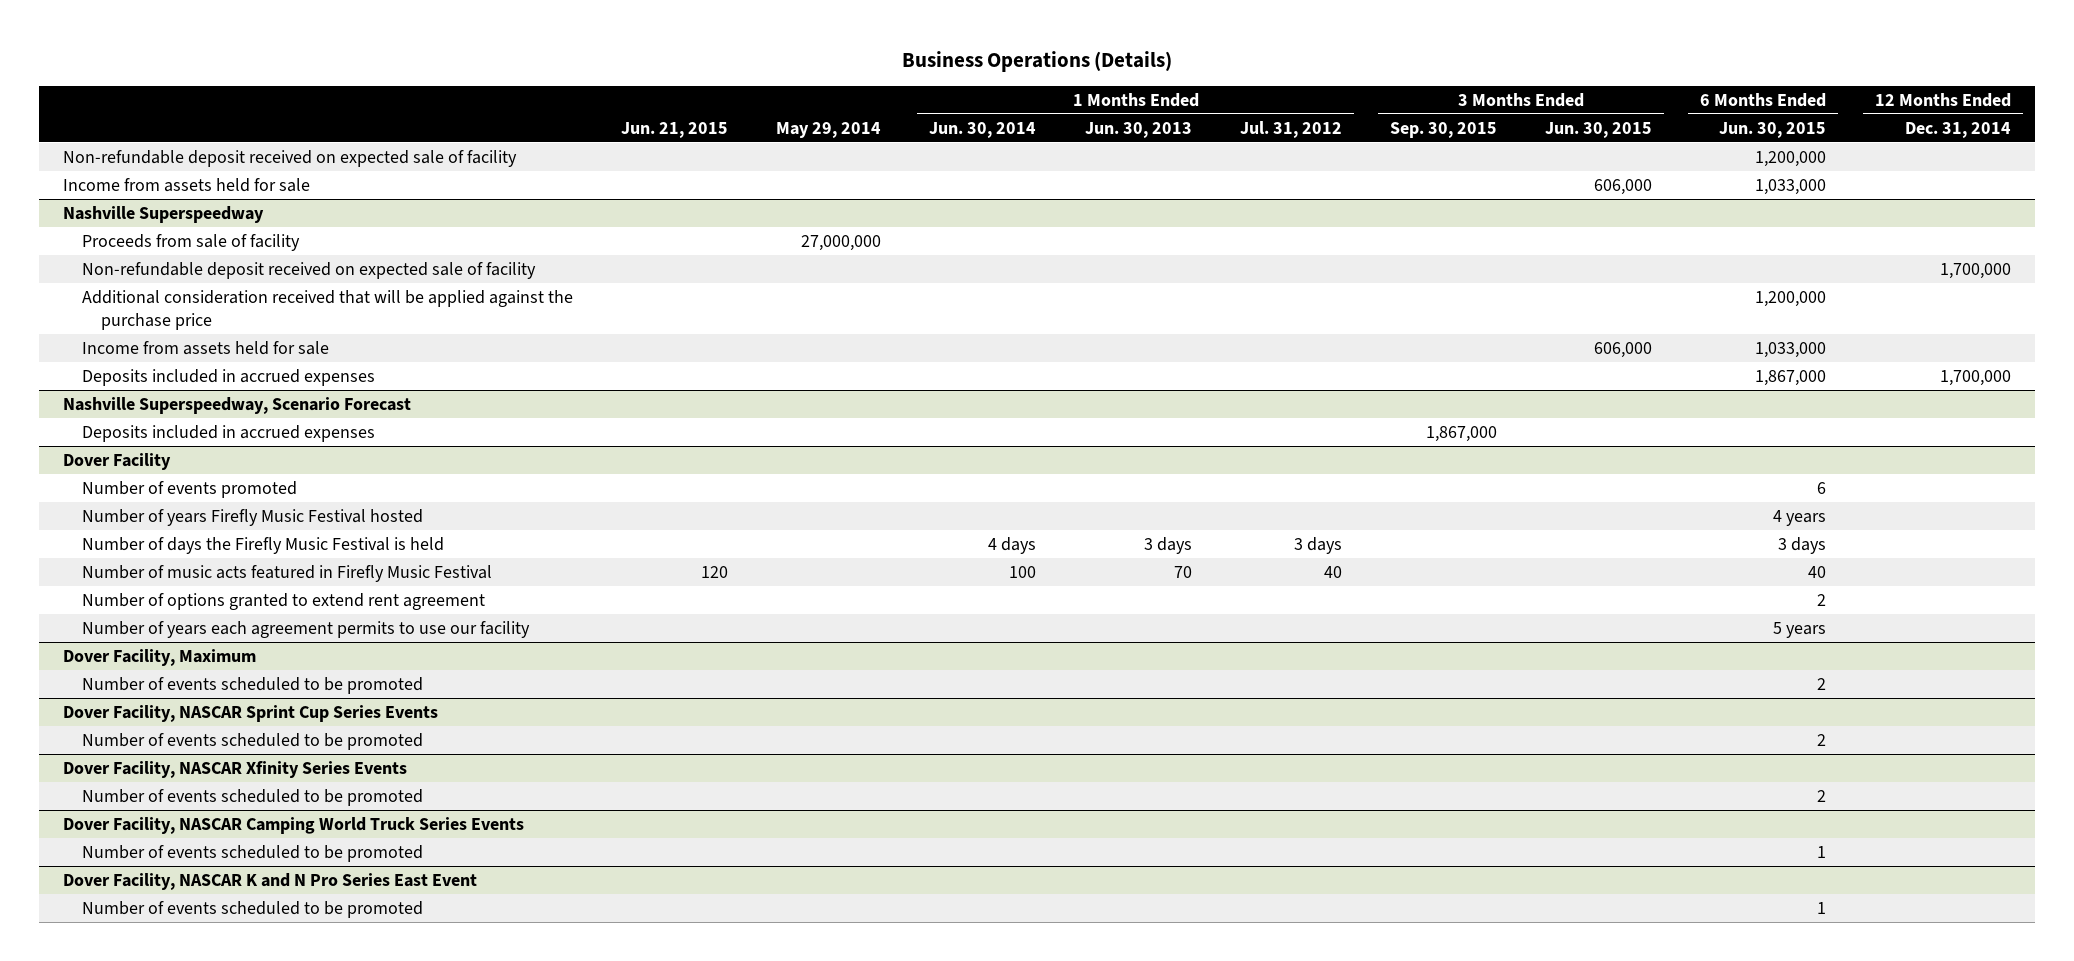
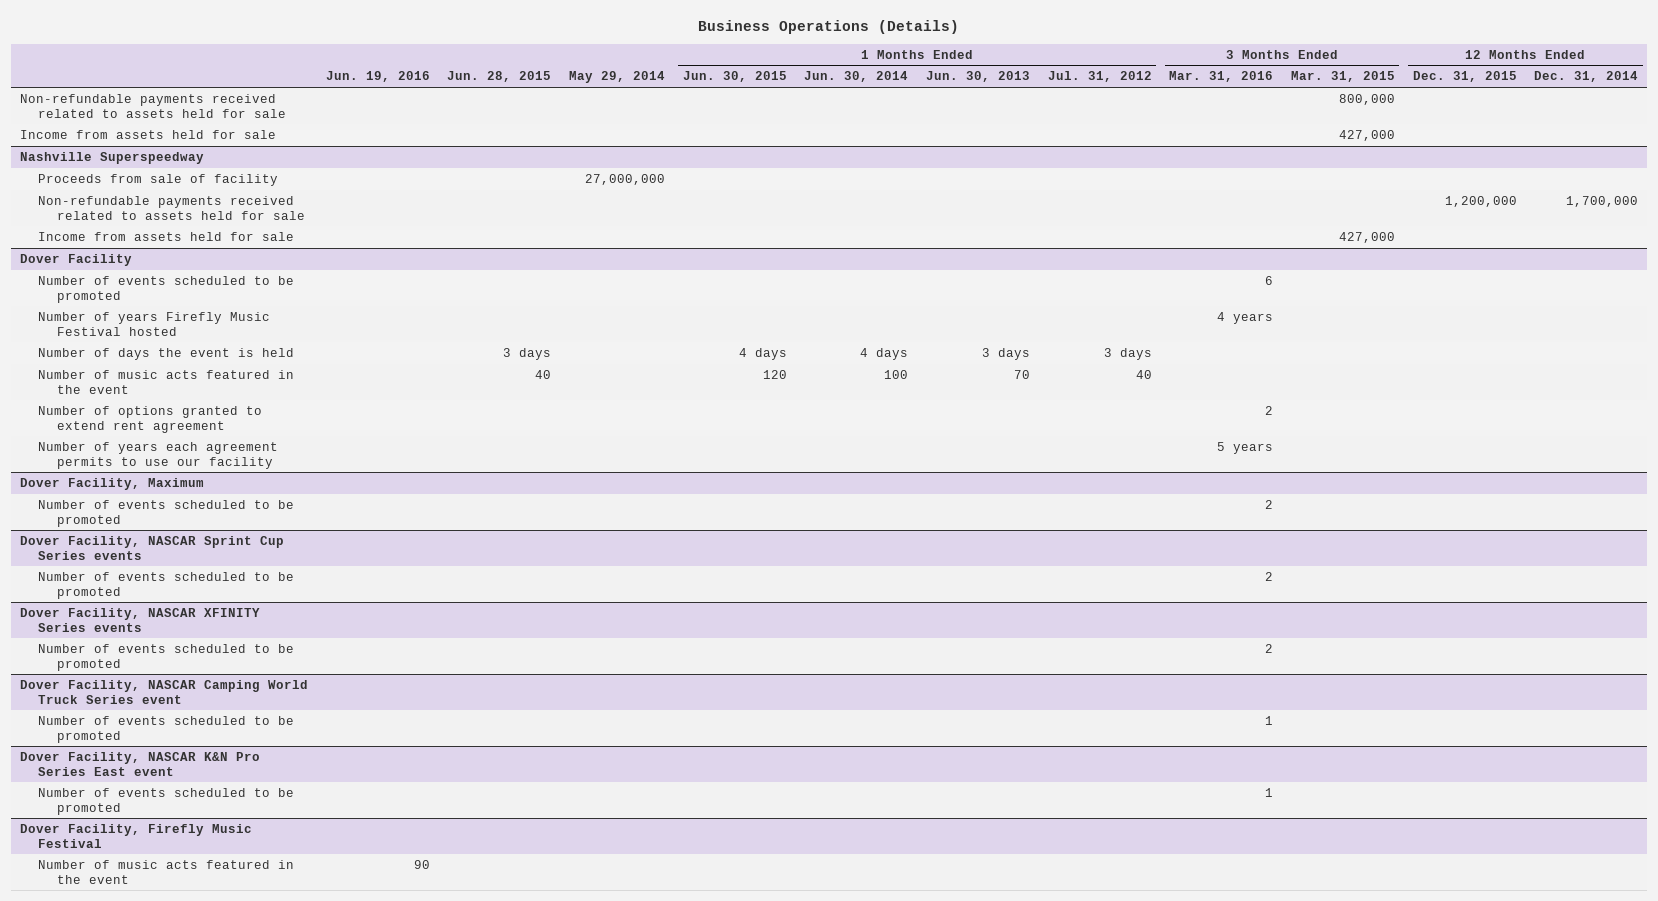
- | Jun. 21, 2015 | May 29, 2014 | 1 Months Ended Jun. 30, 2014 | 1 Months Ended Jun. 30, 2013 | 1 Months Ended Jul. 31, 2012 | 3 Months Ended Sep. 30, 2015 | 3 Months Ended Jun. 30, 2015 | 6 Months Ended Jun. 30, 2015 | 12 Months Ended Dec. 31, 2014
+ | Jun. 19, 2016 | Jun. 28, 2015 | May 29, 2014 | 1 Months Ended Jun. 30, 2015 | 1 Months Ended Jun. 30, 2014 | 1 Months Ended Jun. 30, 2013 | 1 Months Ended Jul. 31, 2012 | 3 Months Ended Mar. 31, 2016 | 3 Months Ended Mar. 31, 2015 | 12 Months Ended Dec. 31, 2015 | 12 Months Ended Dec. 31, 2014
- Non-refundable deposit received on expected sale of facility | | | | | | | | 1,200,000 |
+ Non-refundable payments received related to assets held for sale | | | | | | | | | 800,000 | |
@ Nashville Superspeedway
- Non-refundable deposit received on expected sale of facility | | | | | | | | | 1,700,000
- Additional consideration received that will be applied against the purchase price | | | | | | | | 1,200,000 |
+ Non-refundable payments received related to assets held for sale | | | | | | | | | | 1,200,000 | 1,700,000
- Deposits included in accrued expenses | | | | | | | | 1,867,000 | 1,700,000
- Nashville Superspeedway, Scenario Forecast
- Deposits included in accrued expenses | | | | | | 1,867,000 | | |
@ Dover Facility
- Number of events promoted | | | | | | | | 6 |
+ Number of events scheduled to be promoted | | | | | | | | 6 | | |
- Number of days the Firefly Music Festival is held | | | 4 days | 3 days | 3 days | | | 3 days |
- Number of music acts featured in Firefly Music Festival | 120 | | 100 | 70 | 40 | | | 40 |
+ Number of days the event is held | | 3 days | | 4 days | 4 days | 3 days | 3 days | | | |
+ Number of music acts featured in the event | | 40 | | 120 | 100 | 70 | 40 | | | |
- Dover Facility, NASCAR Sprint Cup Series Events
+ Dover Facility, NASCAR Sprint Cup Series events
- Dover Facility, NASCAR Xfinity Series Events
+ Dover Facility, NASCAR XFINITY Series events
- Dover Facility, NASCAR Camping World Truck Series Events
+ Dover Facility, NASCAR Camping World Truck Series event
- Dover Facility, NASCAR K and N Pro Series East Event
+ Dover Facility, NASCAR K&N Pro Series East event
+ Dover Facility, Firefly Music Festival
+ Number of music acts featured in the event | 90 | | | | | | | | | |

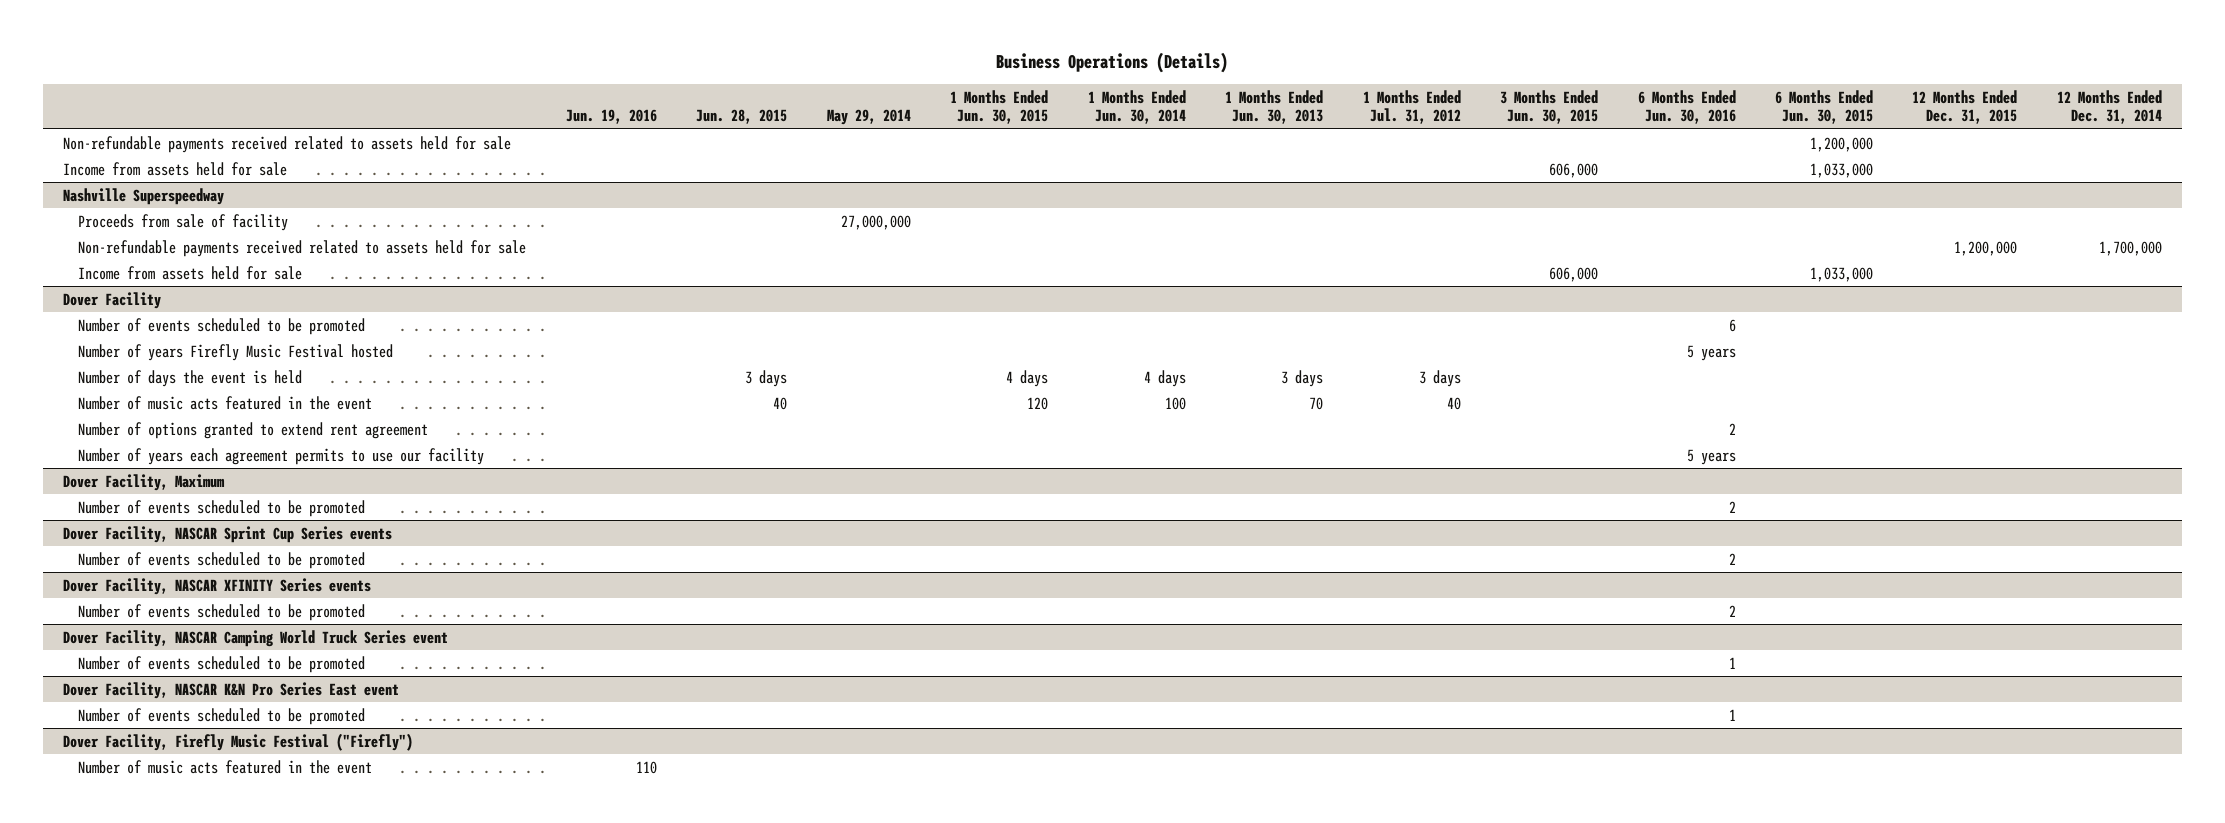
- | Jun. 19, 2016 | Jun. 28, 2015 | May 29, 2014 | 1 Months Ended Jun. 30, 2015 | 1 Months Ended Jun. 30, 2014 | 1 Months Ended Jun. 30, 2013 | 1 Months Ended Jul. 31, 2012 | 3 Months Ended Mar. 31, 2016 | 3 Months Ended Mar. 31, 2015 | 12 Months Ended Dec. 31, 2015 | 12 Months Ended Dec. 31, 2014
+ | Jun. 19, 2016 | Jun. 28, 2015 | May 29, 2014 | 1 Months Ended Jun. 30, 2015 | 1 Months Ended Jun. 30, 2014 | 1 Months Ended Jun. 30, 2013 | 1 Months Ended Jul. 31, 2012 | 3 Months Ended Jun. 30, 2015 | 6 Months Ended Jun. 30, 2016 | 6 Months Ended Jun. 30, 2015 | 12 Months Ended Dec. 31, 2015 | 12 Months Ended Dec. 31, 2014
- Dover Facility, Firefly Music Festival
- Number of music acts featured in the event | 90 | | | | | | | | | |
+ Dover Facility, Firefly Music Festival ("Firefly")
+ Number of music acts featured in the event | 110 | | | | | | | | | | |

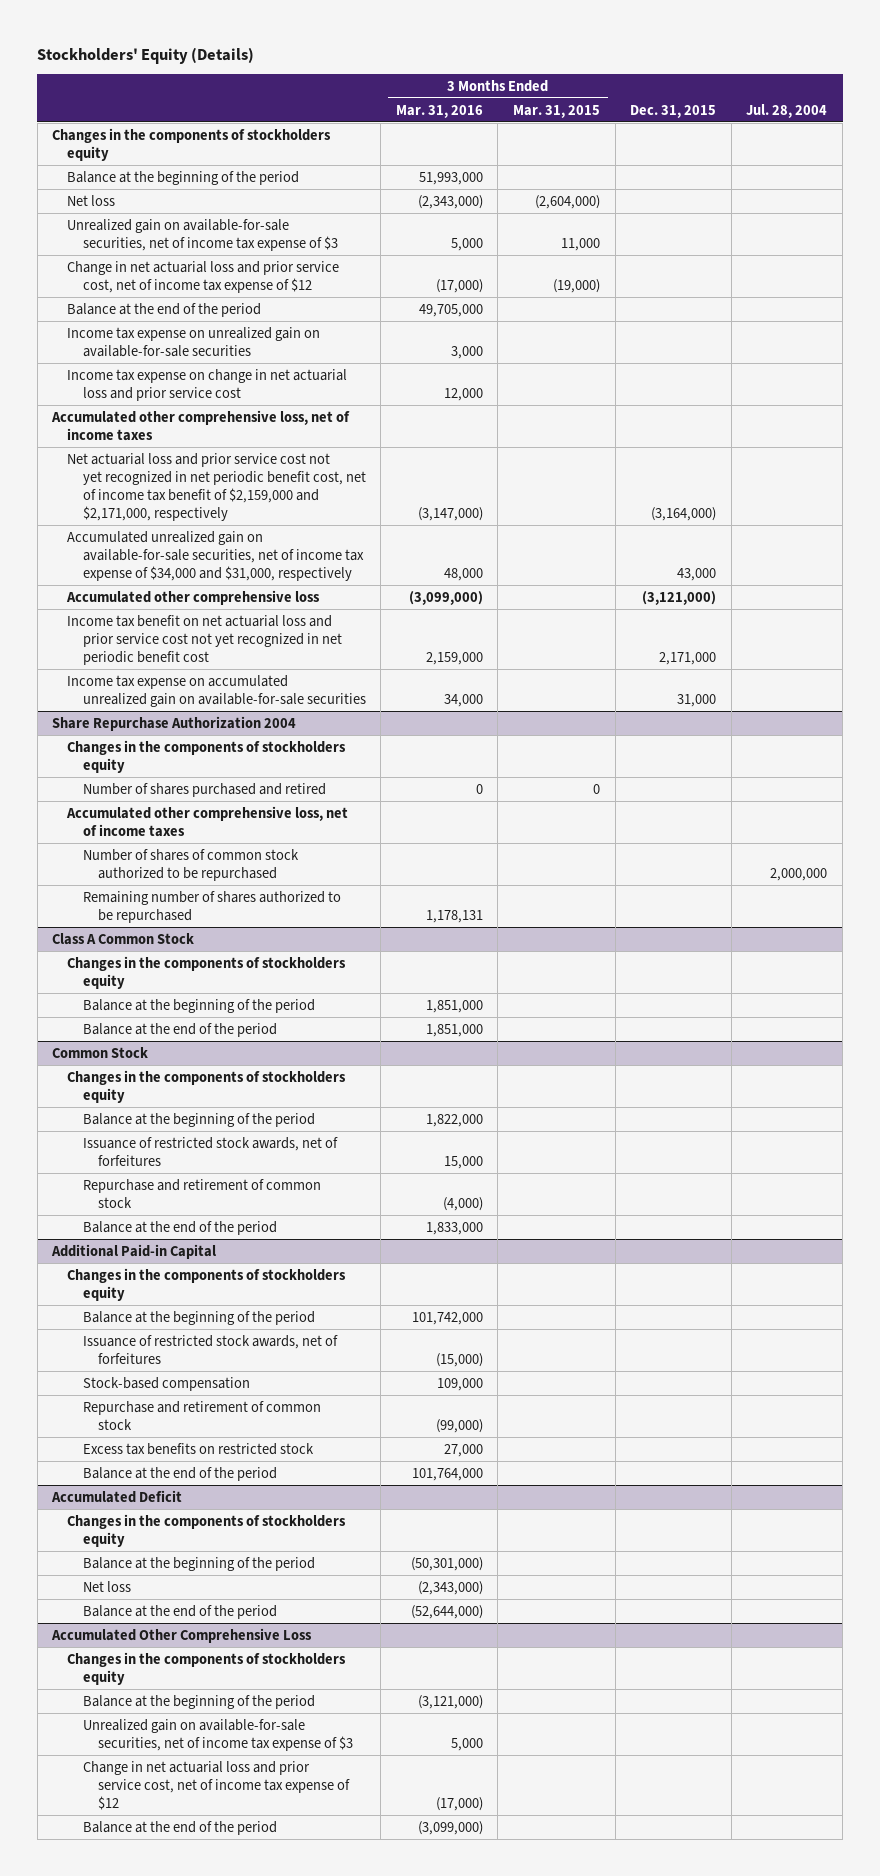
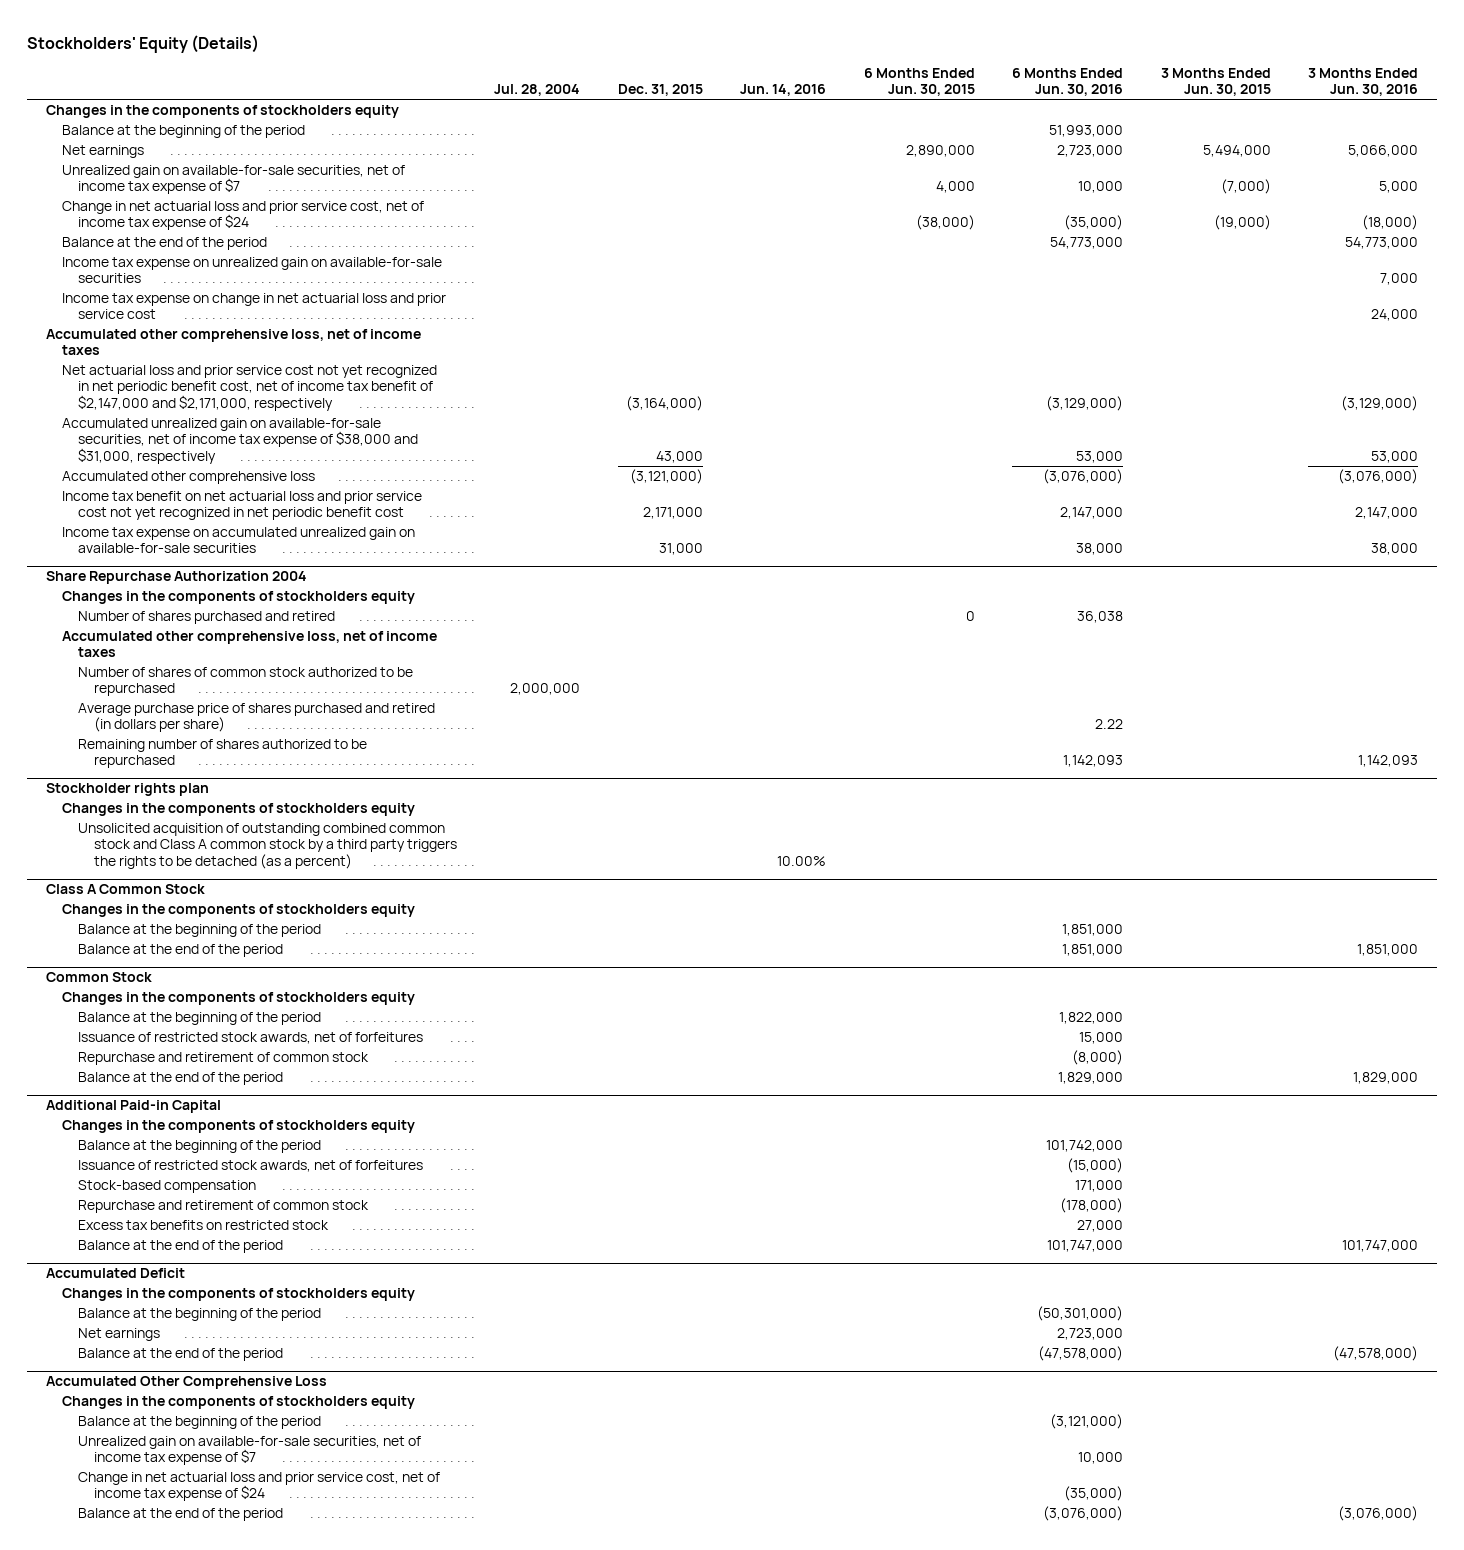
- | 3 Months Ended Mar. 31, 2016 | 3 Months Ended Mar. 31, 2015 | Dec. 31, 2015 | Jul. 28, 2004
+ | Jul. 28, 2004 | Dec. 31, 2015 | Jun. 14, 2016 | 6 Months Ended Jun. 30, 2015 | 6 Months Ended Jun. 30, 2016 | 3 Months Ended Jun. 30, 2015 | 3 Months Ended Jun. 30, 2016
- Net loss | (2,343,000) | (2,604,000) | |
- Unrealized gain on available-for-sale securities, net of income tax expense of $3 | 5,000 | 11,000 | |
- Change in net actuarial loss and prior service cost, net of income tax expense of $12 | (17,000) | (19,000) | |
+ Net earnings | | | | 2,890,000 | 2,723,000 | 5,494,000 | 5,066,000
+ Unrealized gain on available-for-sale securities, net of income tax expense of $7 | | | | 4,000 | 10,000 | (7,000) | 5,000
+ Change in net actuarial loss and prior service cost, net of income tax expense of $24 | | | | (38,000) | (35,000) | (19,000) | (18,000)
- Net actuarial loss and prior service cost not yet recognized in net periodic benefit cost, net of income tax benefit of $2,159,000 and $2,171,000, respectively | (3,147,000) | | (3,164,000) |
- Accumulated unrealized gain on available-for-sale securities, net of income tax expense of $34,000 and $31,000, respectively | 48,000 | | 43,000 |
+ Net actuarial loss and prior service cost not yet recognized in net periodic benefit cost, net of income tax benefit of $2,147,000 and $2,171,000, respectively | | (3,164,000) | | | (3,129,000) | | (3,129,000)
+ Accumulated unrealized gain on available-for-sale securities, net of income tax expense of $38,000 and $31,000, respectively | | 43,000 | | | 53,000 | | 53,000
@ Share Repurchase Authorization 2004
+ Average purchase price of shares purchased and retired (in dollars per share) | | | | | 2.22 | |
+ Stockholder rights plan
+ Changes in the components of stockholders equity
+ Unsolicited acquisition of outstanding combined common stock and Class A common stock by a third party triggers the rights to be detached (as a percent) | | | 10.00% | | | |
@ Accumulated Deficit
- Net loss | (2,343,000) | | |
+ Net earnings | | | | | 2,723,000 | |
@ Accumulated Other Comprehensive Loss
- Unrealized gain on available-for-sale securities, net of income tax expense of $3 | 5,000 | | |
- Change in net actuarial loss and prior service cost, net of income tax expense of $12 | (17,000) | | |
+ Unrealized gain on available-for-sale securities, net of income tax expense of $7 | | | | | 10,000 | |
+ Change in net actuarial loss and prior service cost, net of income tax expense of $24 | | | | | (35,000) | |

